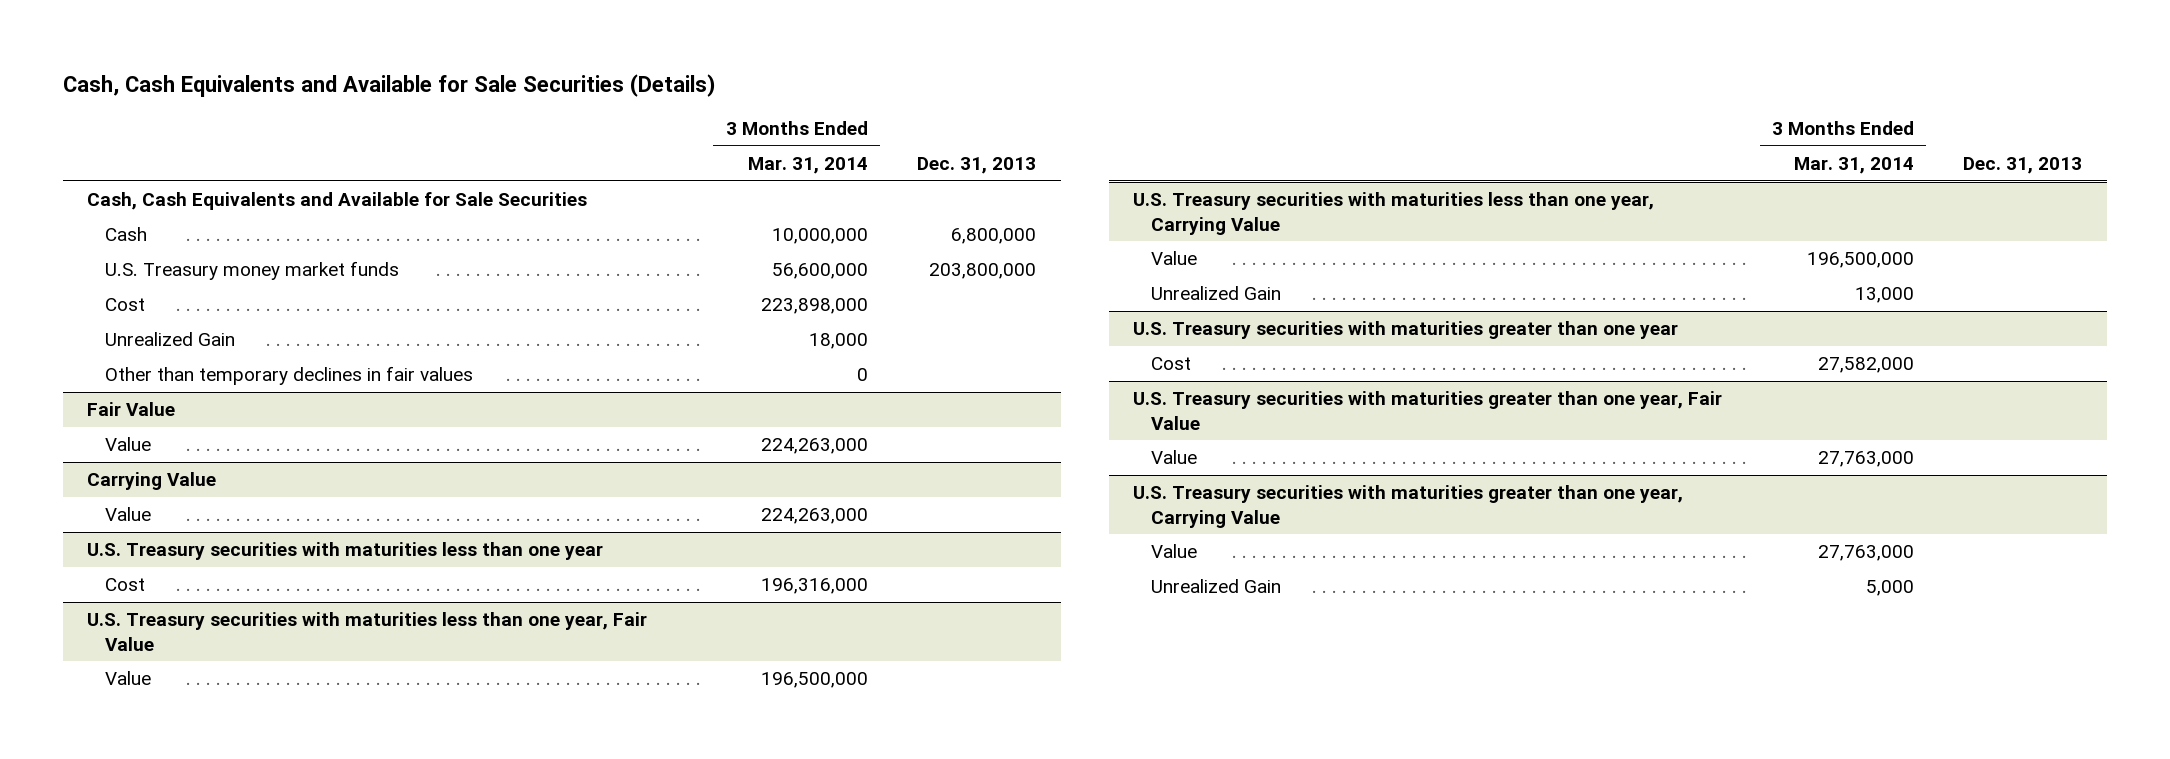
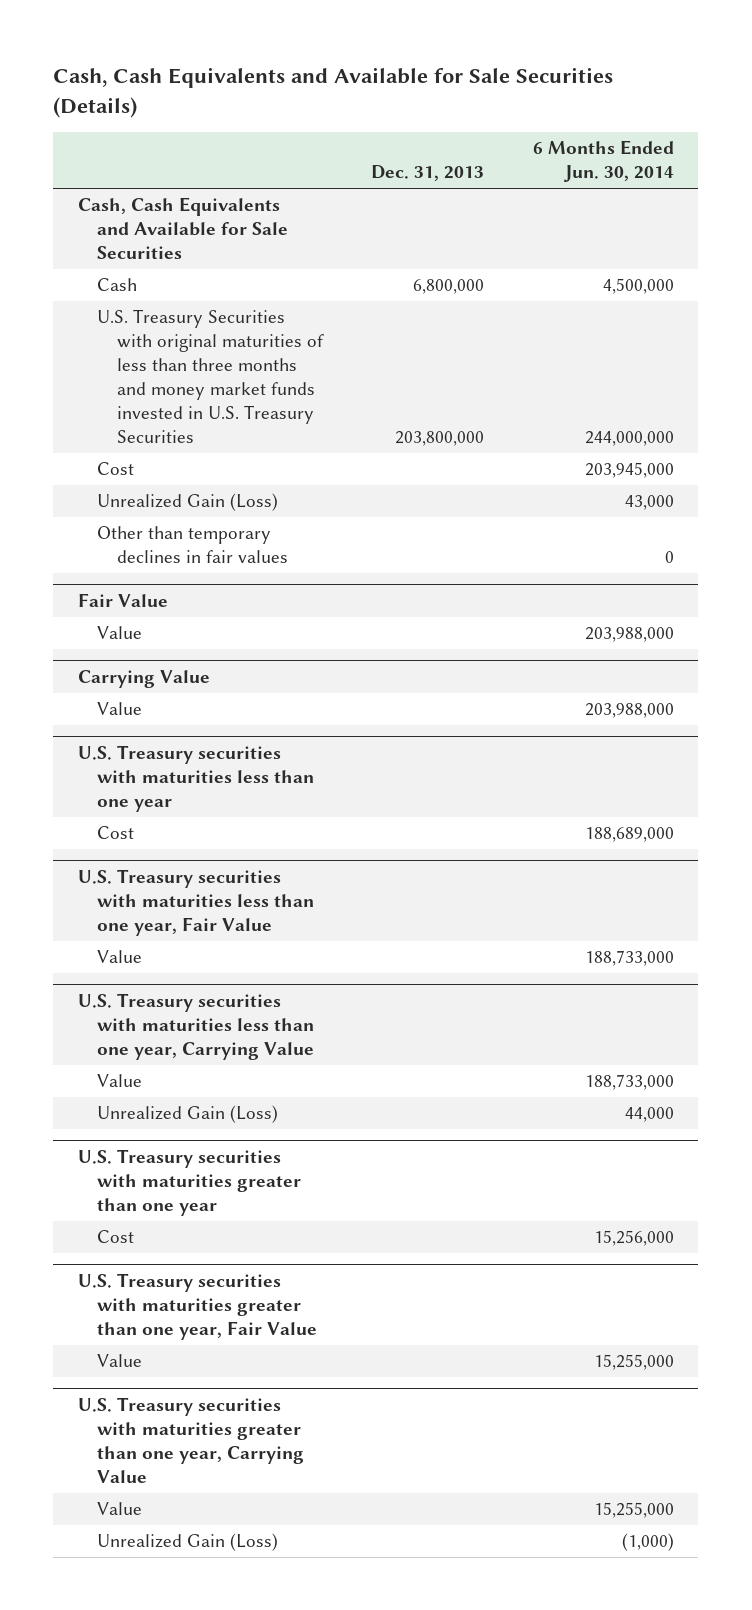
- | 3 Months Ended Mar. 31, 2014 | Dec. 31, 2013
+ | Dec. 31, 2013 | 6 Months Ended Jun. 30, 2014
- U.S. Treasury money market funds | 56,600,000 | 203,800,000
+ U.S. Treasury Securities with original maturities of less than three months and money market funds invested in U.S. Treasury Securities | 203,800,000 | 244,000,000
- Unrealized Gain | 18,000 |
+ Unrealized Gain (Loss) | | 43,000
@ U.S. Treasury securities with maturities less than one year, Carrying Value
- Unrealized Gain | 13,000 |
+ Unrealized Gain (Loss) | | 44,000
@ U.S. Treasury securities with maturities greater than one year, Carrying Value
- Unrealized Gain | 5,000 |
+ Unrealized Gain (Loss) | | (1,000)

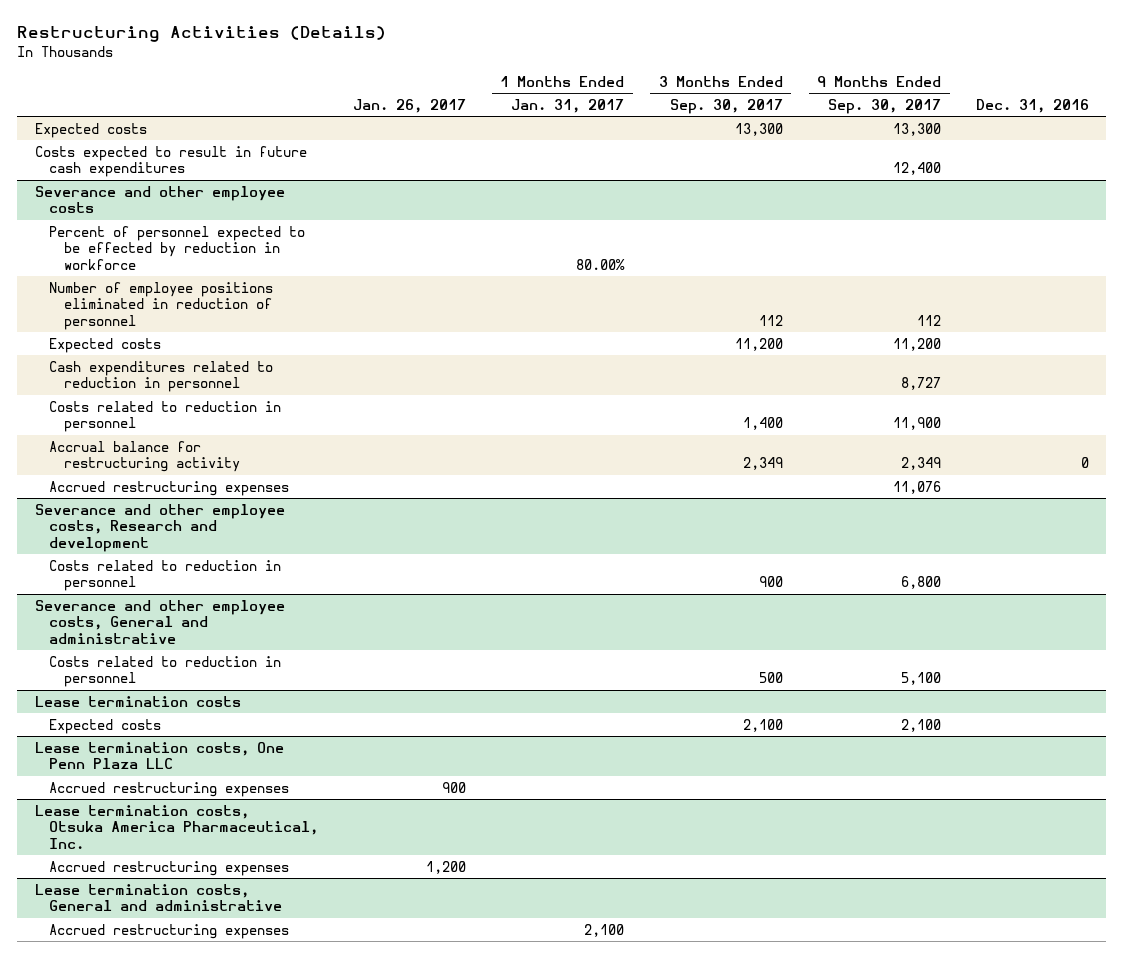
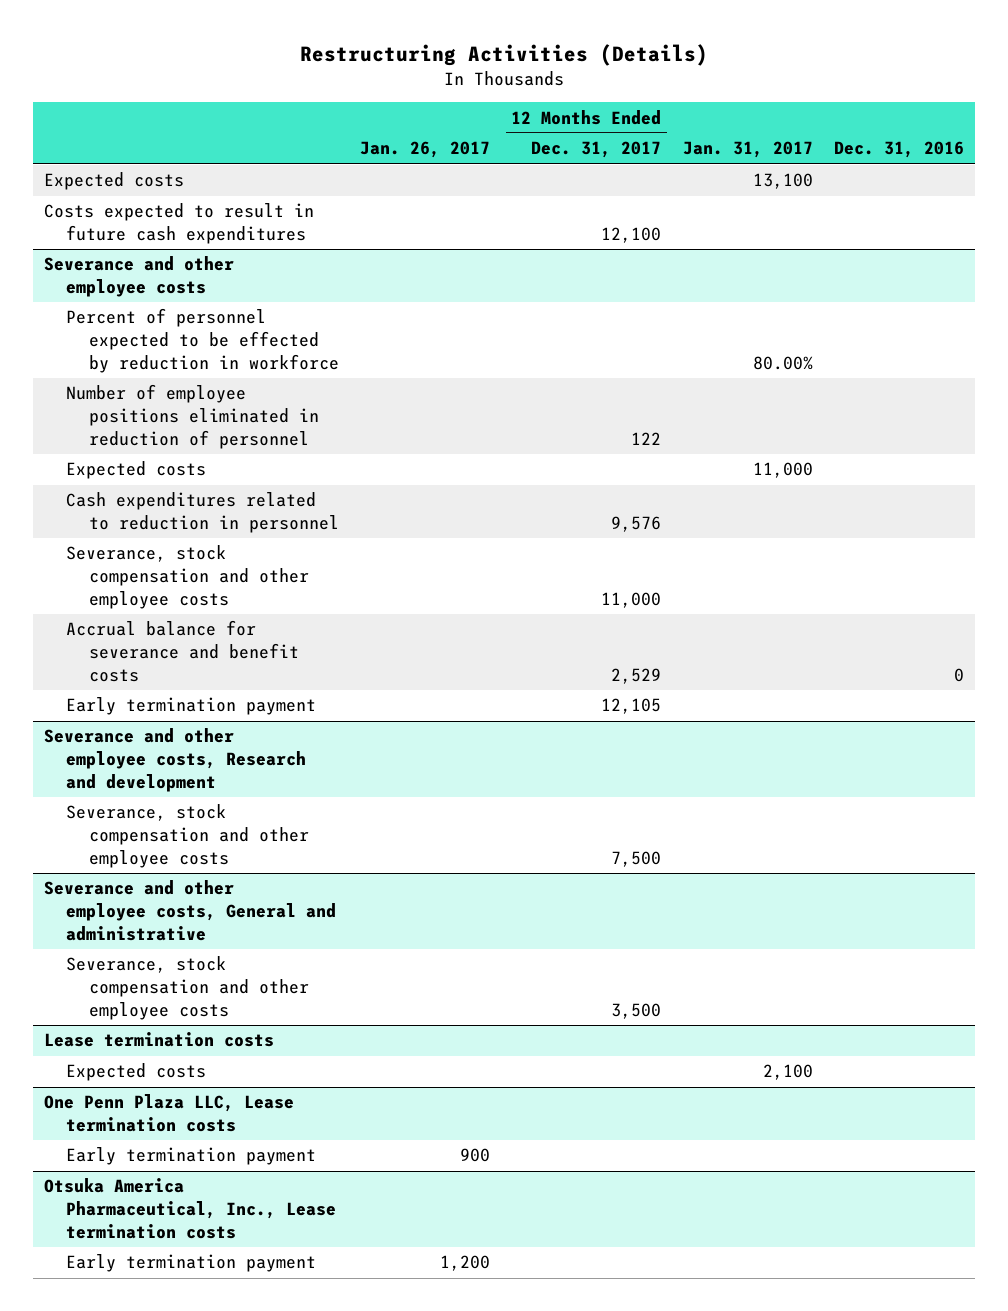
- | Jan. 26, 2017 | 1 Months Ended Jan. 31, 2017 | 3 Months Ended Sep. 30, 2017 | 9 Months Ended Sep. 30, 2017 | Dec. 31, 2016
+ | Jan. 26, 2017 | 12 Months Ended Dec. 31, 2017 | Jan. 31, 2017 | Dec. 31, 2016
@ Severance and other employee costs
- Costs related to reduction in personnel | | | 1,400 | 11,900 |
- Accrual balance for restructuring activity | | | 2,349 | 2,349 | 0
- Accrued restructuring expenses | | | | 11,076 |
+ Severance, stock compensation and other employee costs | | 11,000 | |
+ Accrual balance for severance and benefit costs | | 2,529 | | 0
+ Early termination payment | | 12,105 | |
@ Severance and other employee costs, Research and development
- Costs related to reduction in personnel | | | 900 | 6,800 |
+ Severance, stock compensation and other employee costs | | 7,500 | |
@ Severance and other employee costs, General and administrative
- Costs related to reduction in personnel | | | 500 | 5,100 |
+ Severance, stock compensation and other employee costs | | 3,500 | |
- Lease termination costs, One Penn Plaza LLC
- Accrued restructuring expenses | 900 | | | |
- Lease termination costs, Otsuka America Pharmaceutical, Inc.
- Accrued restructuring expenses | 1,200 | | | |
- Lease termination costs, General and administrative
- Accrued restructuring expenses | | 2,100 | | |
+ One Penn Plaza LLC, Lease termination costs
+ Early termination payment | 900 | | |
+ Otsuka America Pharmaceutical, Inc., Lease termination costs
+ Early termination payment | 1,200 | | |

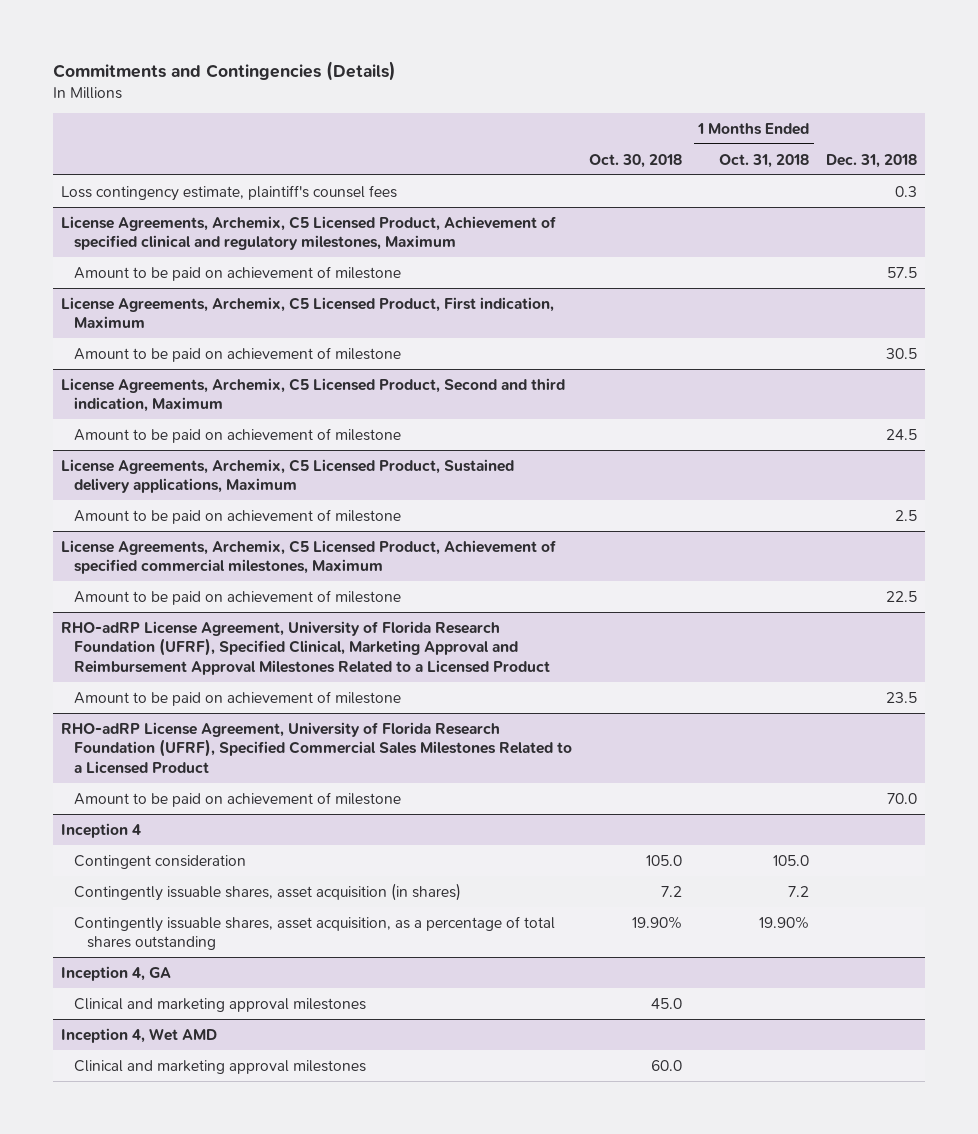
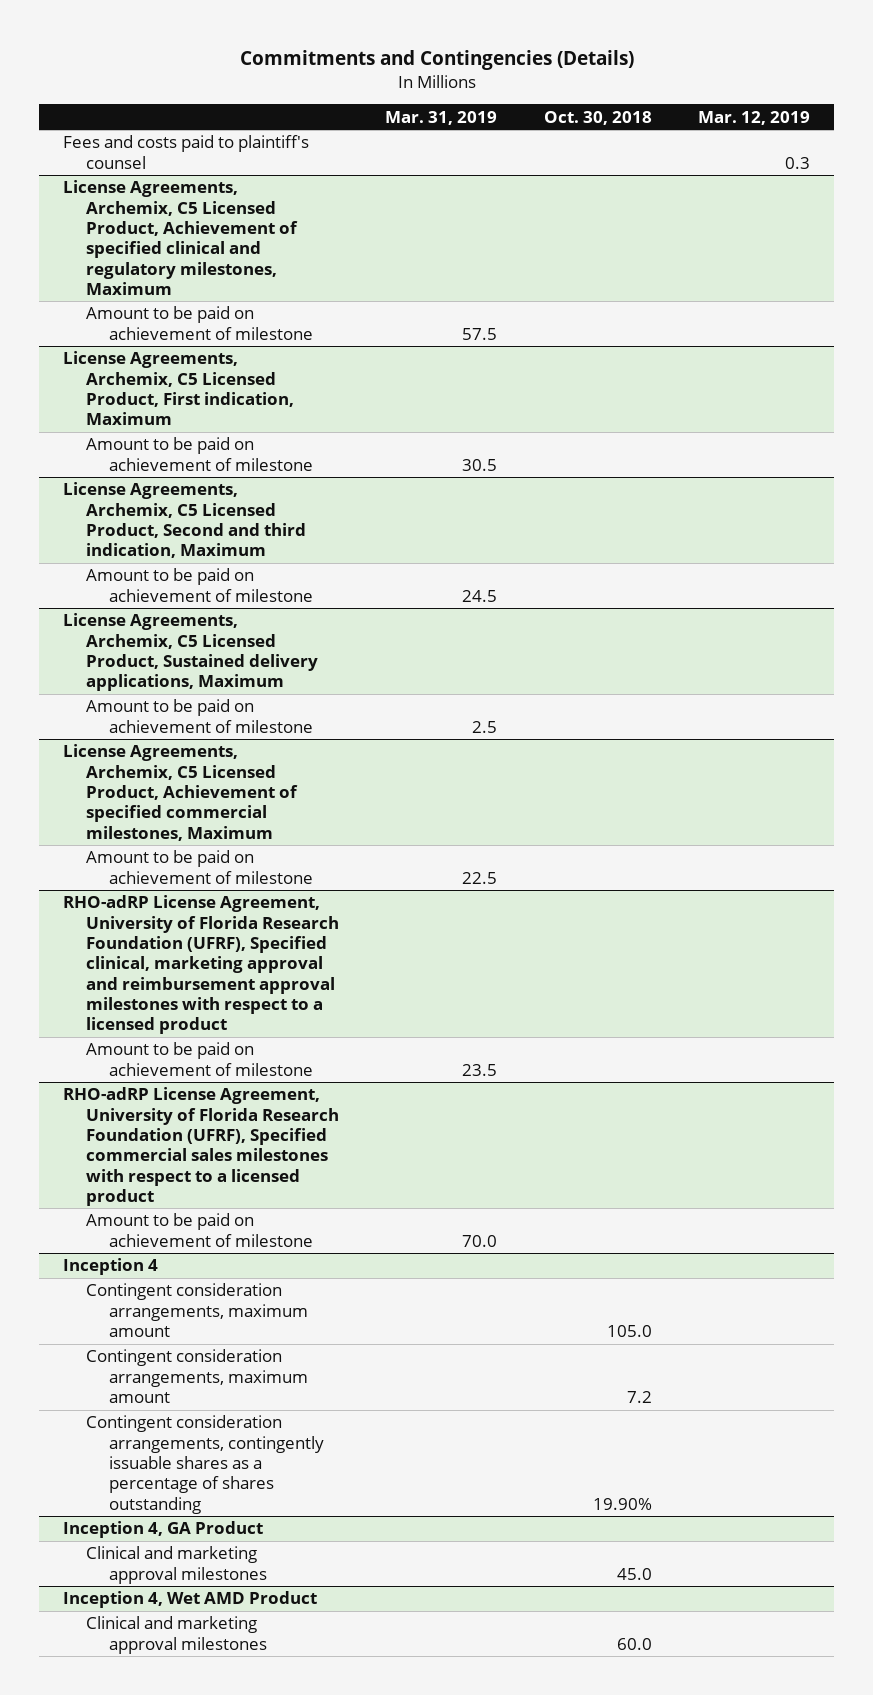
- | Oct. 30, 2018 | 1 Months Ended Oct. 31, 2018 | Dec. 31, 2018
+ | Mar. 31, 2019 | Oct. 30, 2018 | Mar. 12, 2019
- Loss contingency estimate, plaintiff's counsel fees | | | 0.3
+ Fees and costs paid to plaintiff's counsel | | | 0.3
- RHO-adRP License Agreement, University of Florida Research Foundation (UFRF), Specified Clinical, Marketing Approval and Reimbursement Approval Milestones Related to a Licensed Product
+ RHO-adRP License Agreement, University of Florida Research Foundation (UFRF), Specified clinical, marketing approval and reimbursement approval milestones with respect to a licensed product
- RHO-adRP License Agreement, University of Florida Research Foundation (UFRF), Specified Commercial Sales Milestones Related to a Licensed Product
+ RHO-adRP License Agreement, University of Florida Research Foundation (UFRF), Specified commercial sales milestones with respect to a licensed product
@ Inception 4
- Contingent consideration | 105.0 | 105.0 |
- Contingently issuable shares, asset acquisition (in shares) | 7.2 | 7.2 |
- Contingently issuable shares, asset acquisition, as a percentage of total shares outstanding | 19.90% | 19.90% |
- Inception 4, GA
@ Inception 4
+ Contingent consideration arrangements, maximum amount | | 105.0 |
+ Contingent consideration arrangements, maximum amount | | 7.2 |
+ Contingent consideration arrangements, contingently issuable shares as a percentage of shares outstanding | | 19.90% |
+ Inception 4, GA Product
- Inception 4, Wet AMD
+ Inception 4, Wet AMD Product

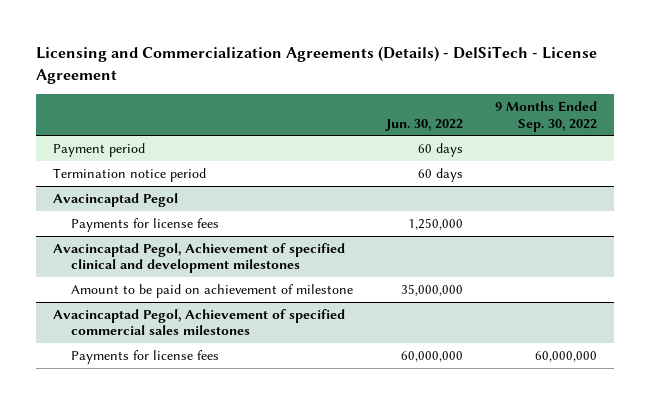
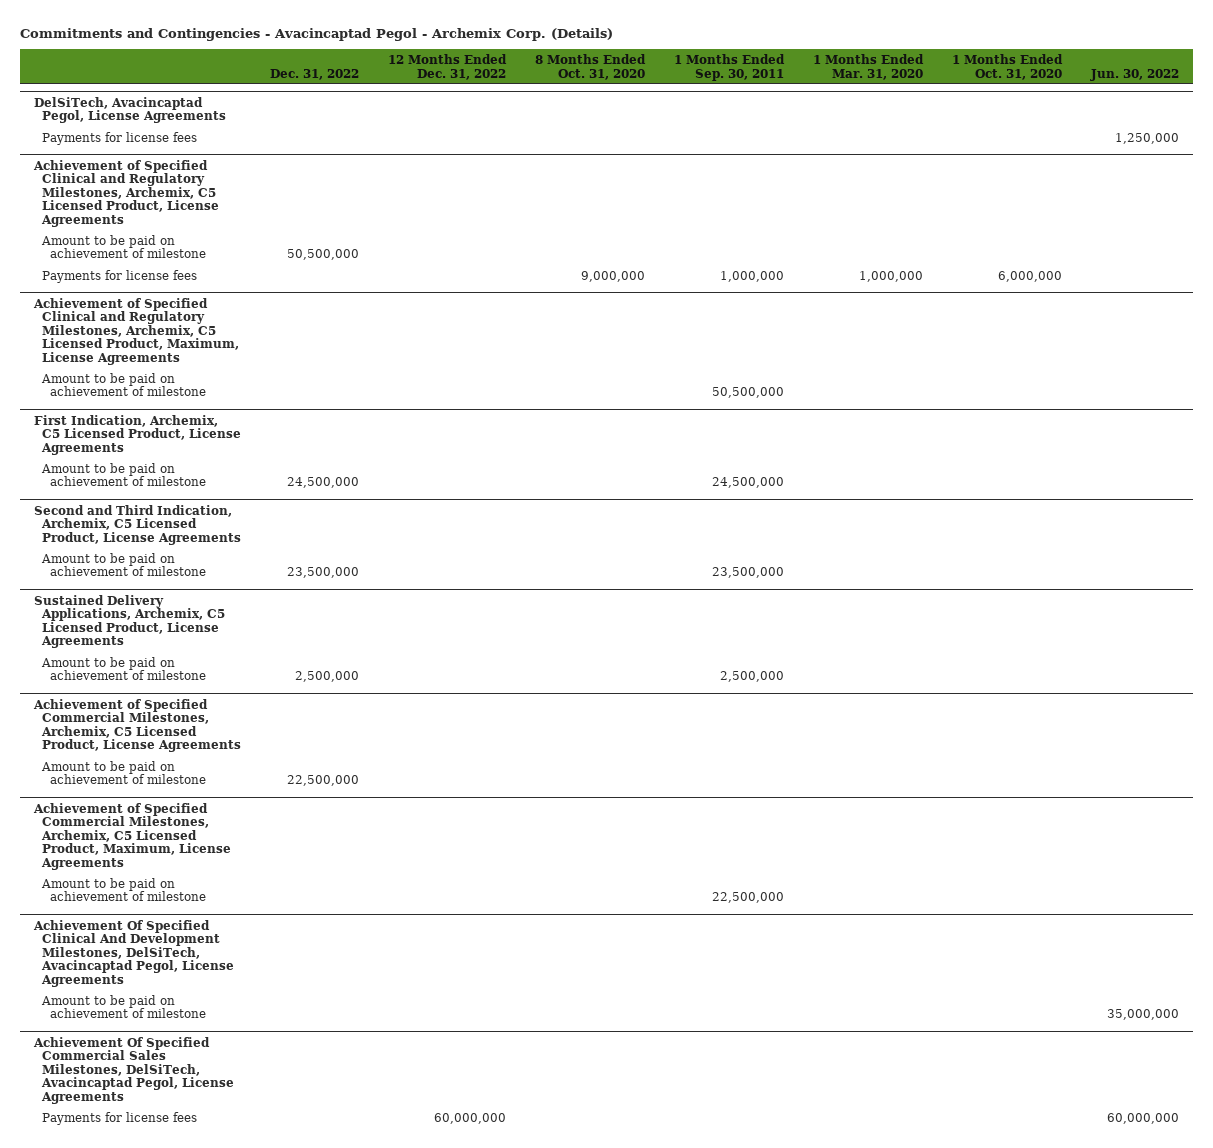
- Licensing and Commercialization Agreements (Details) - DelSiTech - License Agreement
+ Commitments and Contingencies - Avacincaptad Pegol - Archemix Corp. (Details)
- | Jun. 30, 2022 | 9 Months Ended Sep. 30, 2022
+ | Dec. 31, 2022 | 12 Months Ended Dec. 31, 2022 | 8 Months Ended Oct. 31, 2020 | 1 Months Ended Sep. 30, 2011 | 1 Months Ended Mar. 31, 2020 | 1 Months Ended Oct. 31, 2020 | Jun. 30, 2022
- Payment period | 60 days |
- Termination notice period | 60 days |
- Avacincaptad Pegol
+ DelSiTech, Avacincaptad Pegol, License Agreements
- Avacincaptad Pegol, Achievement of specified clinical and development milestones
+ Achievement of Specified Clinical and Regulatory Milestones, Archemix, C5 Licensed Product, License Agreements
+ Amount to be paid on achievement of milestone | 50,500,000 | | | | | |
+ Payments for license fees | | | 9,000,000 | 1,000,000 | 1,000,000 | 6,000,000 |
+ Achievement of Specified Clinical and Regulatory Milestones, Archemix, C5 Licensed Product, Maximum, License Agreements
+ Amount to be paid on achievement of milestone | | | | 50,500,000 | | |
+ First Indication, Archemix, C5 Licensed Product, License Agreements
+ Amount to be paid on achievement of milestone | 24,500,000 | | | 24,500,000 | | |
+ Second and Third Indication, Archemix, C5 Licensed Product, License Agreements
+ Amount to be paid on achievement of milestone | 23,500,000 | | | 23,500,000 | | |
+ Sustained Delivery Applications, Archemix, C5 Licensed Product, License Agreements
+ Amount to be paid on achievement of milestone | 2,500,000 | | | 2,500,000 | | |
+ Achievement of Specified Commercial Milestones, Archemix, C5 Licensed Product, License Agreements
+ Amount to be paid on achievement of milestone | 22,500,000 | | | | | |
+ Achievement of Specified Commercial Milestones, Archemix, C5 Licensed Product, Maximum, License Agreements
+ Amount to be paid on achievement of milestone | | | | 22,500,000 | | |
+ Achievement Of Specified Clinical And Development Milestones, DelSiTech, Avacincaptad Pegol, License Agreements
- Avacincaptad Pegol, Achievement of specified commercial sales milestones
+ Achievement Of Specified Commercial Sales Milestones, DelSiTech, Avacincaptad Pegol, License Agreements

